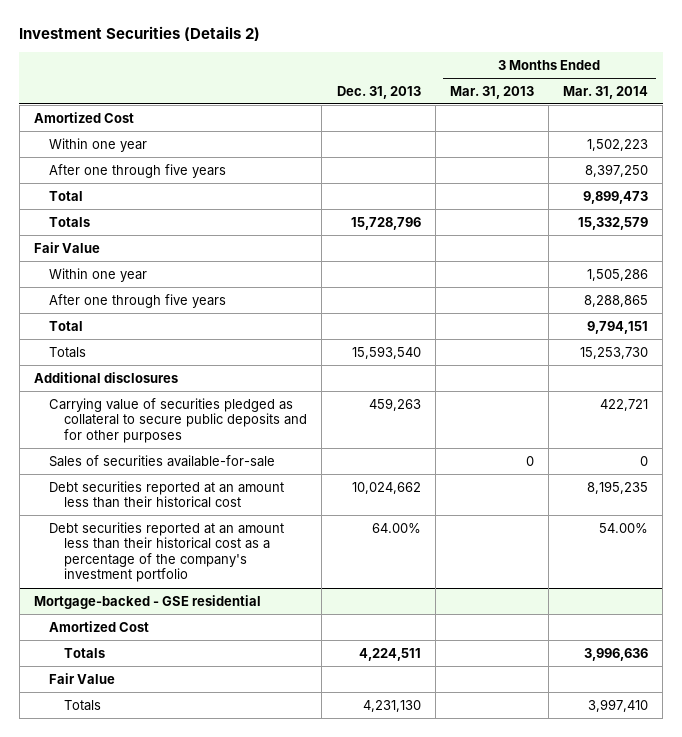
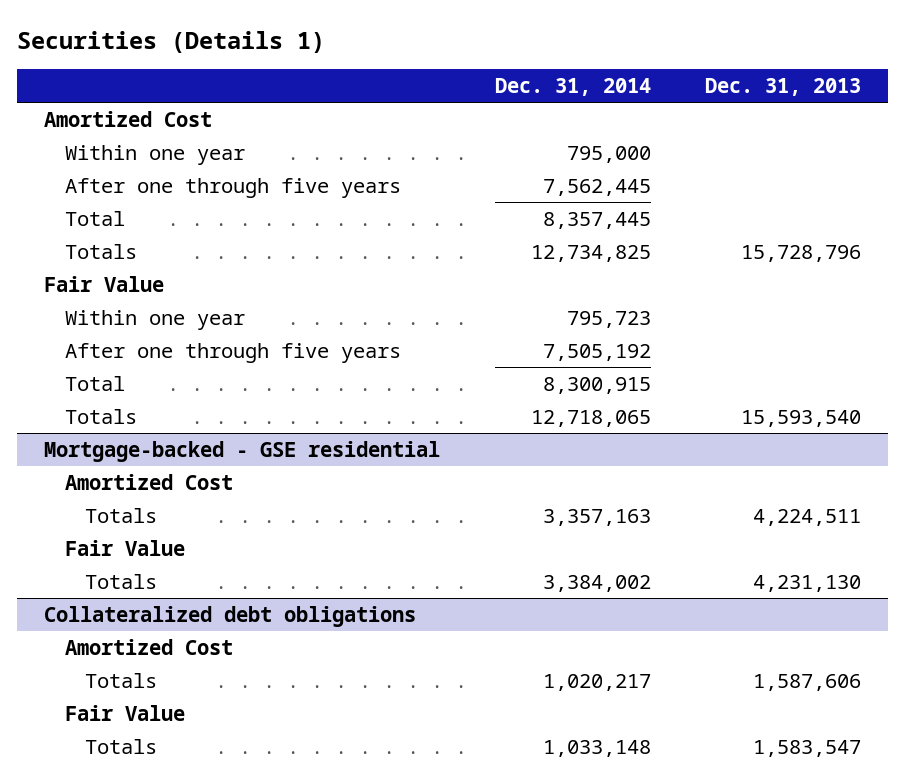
- Investment Securities (Details 2)
+ Securities (Details 1)
- | Dec. 31, 2013 | 3 Months Ended Mar. 31, 2013 | 3 Months Ended Mar. 31, 2014
+ | Dec. 31, 2014 | Dec. 31, 2013
- Additional disclosures
- Carrying value of securities pledged as collateral to secure public deposits and for other purposes | 459,263 | | 422,721
- Sales of securities available-for-sale | | 0 | 0
- Debt securities reported at an amount less than their historical cost | 10,024,662 | | 8,195,235
- Debt securities reported at an amount less than their historical cost as a percentage of the company's investment portfolio | 64.00% | | 54.00%
+ Collateralized debt obligations
+ Amortized Cost
+ Totals | 1,020,217 | 1,587,606
+ Fair Value
+ Totals | 1,033,148 | 1,583,547

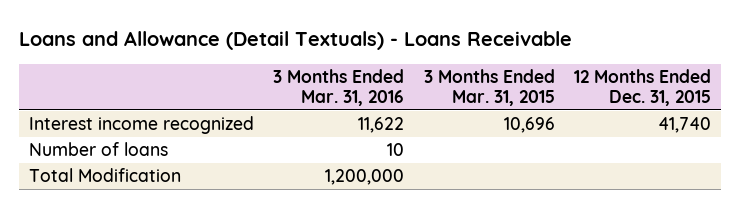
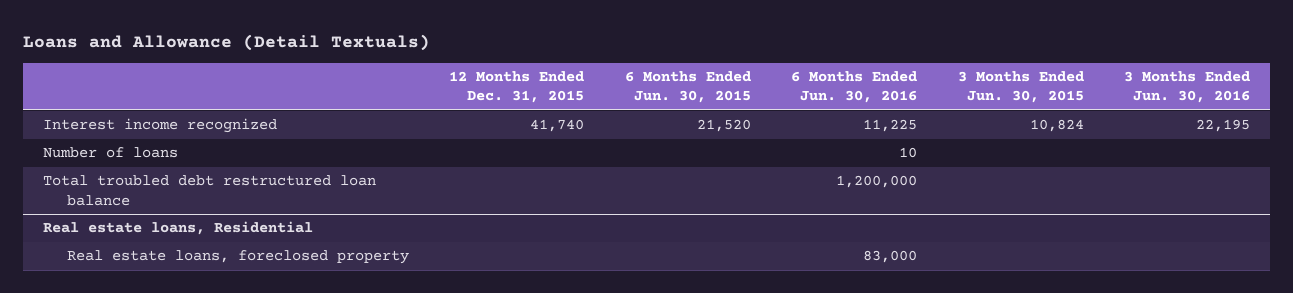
- Loans and Allowance (Detail Textuals) - Loans Receivable
+ Loans and Allowance (Detail Textuals)
- | 3 Months Ended Mar. 31, 2016 | 3 Months Ended Mar. 31, 2015 | 12 Months Ended Dec. 31, 2015
+ | 12 Months Ended Dec. 31, 2015 | 6 Months Ended Jun. 30, 2015 | 6 Months Ended Jun. 30, 2016 | 3 Months Ended Jun. 30, 2015 | 3 Months Ended Jun. 30, 2016
- Total Modification | 1,200,000 | |
+ Total troubled debt restructured loan balance | | | 1,200,000 | |
+ Real estate loans, Residential
+ Real estate loans, foreclosed property | | | 83,000 | |

